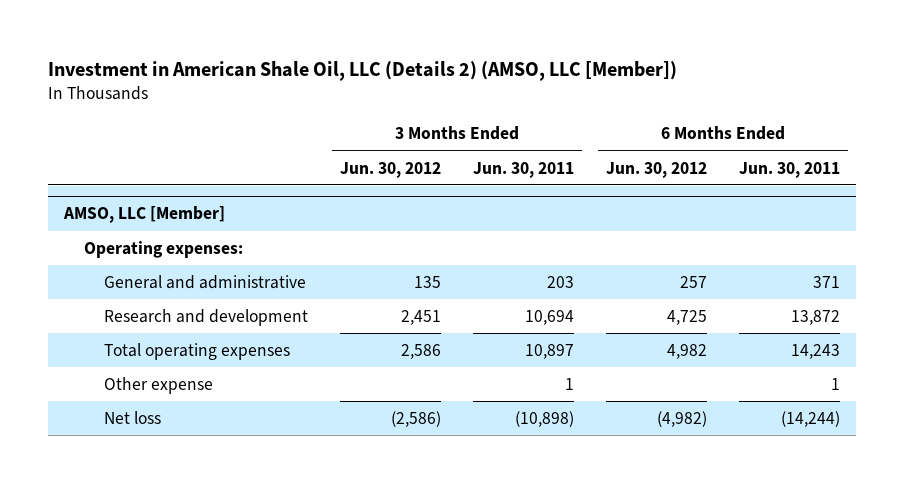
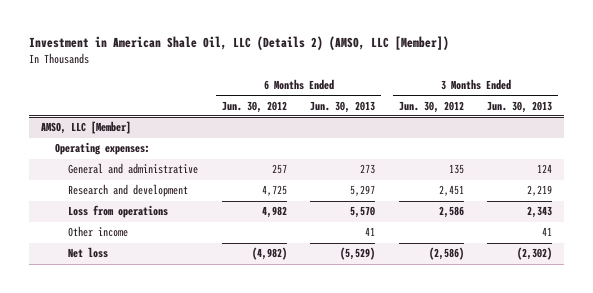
- | 3 Months Ended Jun. 30, 2012 | 3 Months Ended Jun. 30, 2011 | 6 Months Ended Jun. 30, 2012 | 6 Months Ended Jun. 30, 2011
+ | 6 Months Ended Jun. 30, 2012 | 6 Months Ended Jun. 30, 2013 | 3 Months Ended Jun. 30, 2012 | 3 Months Ended Jun. 30, 2013
@ AMSO, LLC [Member]
- Total operating expenses | 2,586 | 10,897 | 4,982 | 14,243
- Other expense | | 1 | | 1
+ Loss from operations | 4,982 | 5,570 | 2,586 | 2,343
+ Other income | | 41 | | 41

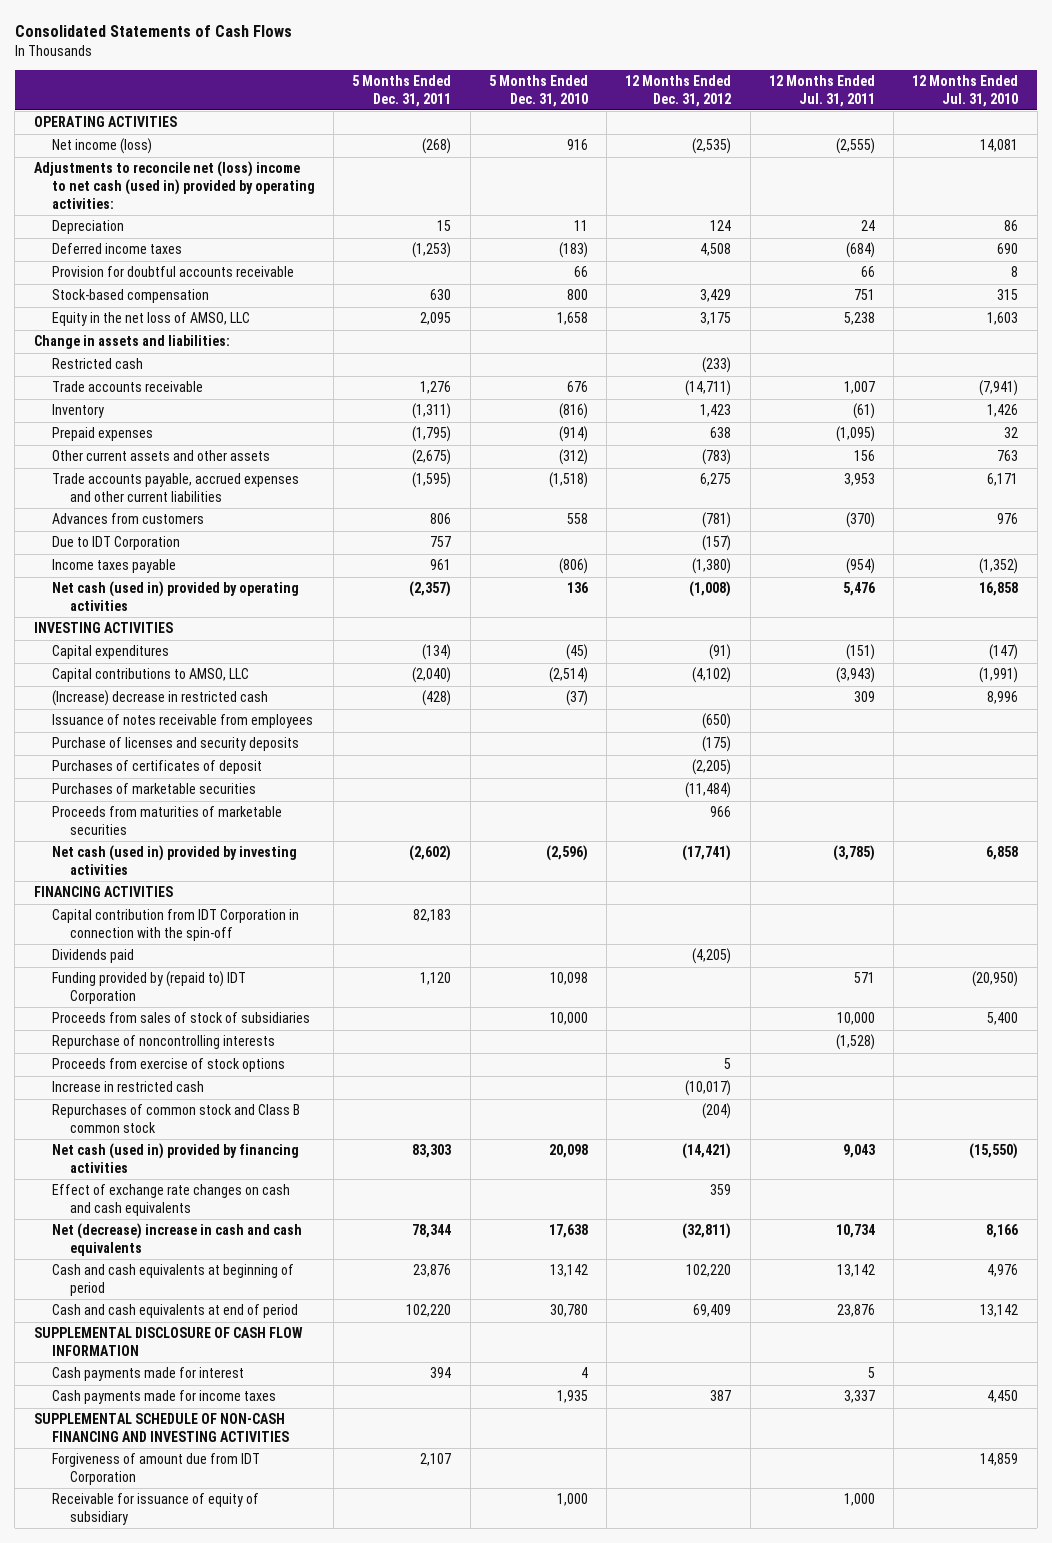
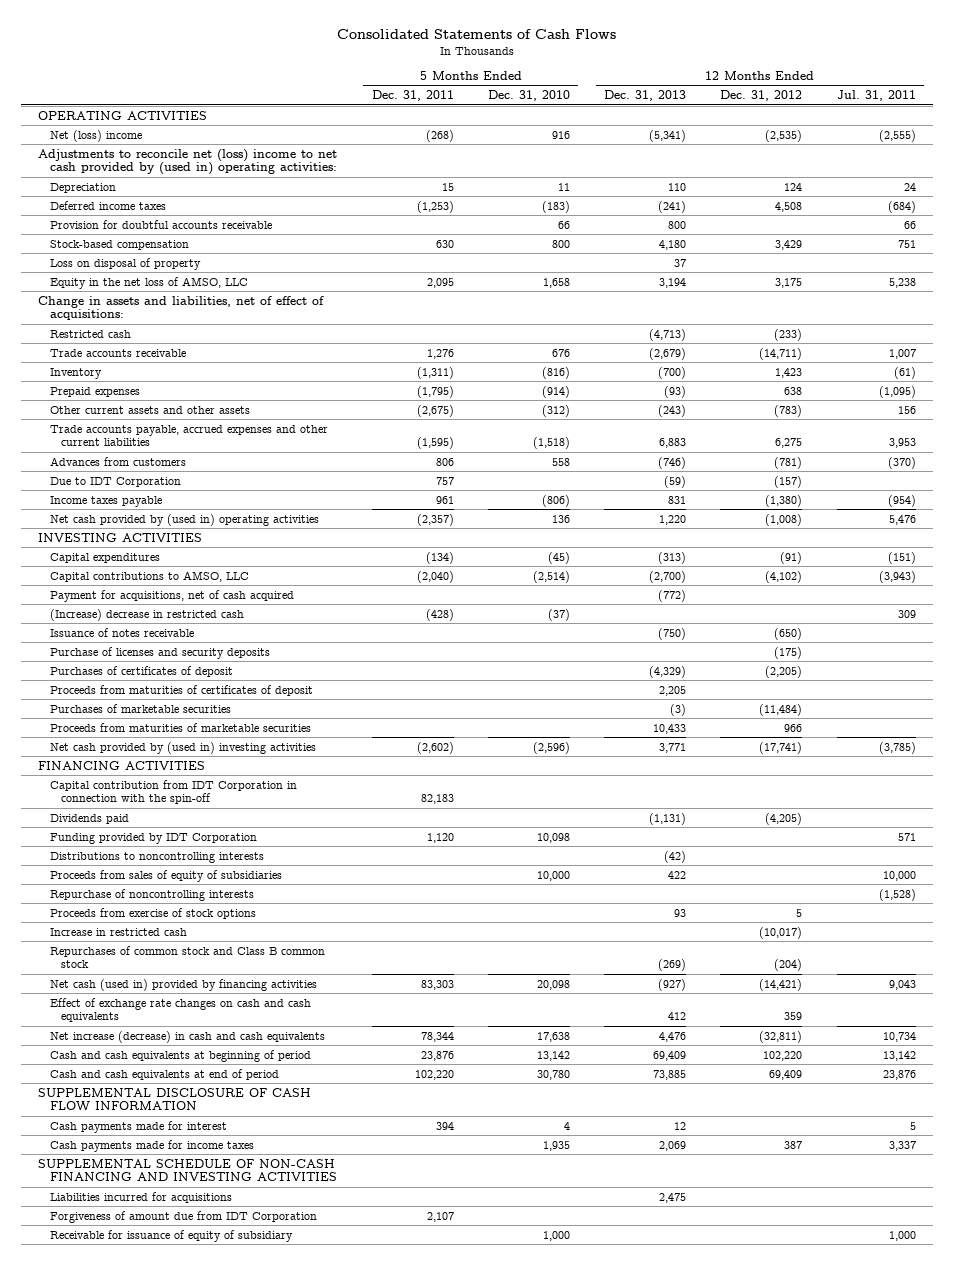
- | 5 Months Ended Dec. 31, 2011 | 5 Months Ended Dec. 31, 2010 | 12 Months Ended Dec. 31, 2012 | 12 Months Ended Jul. 31, 2011 | 12 Months Ended Jul. 31, 2010
+ | 5 Months Ended Dec. 31, 2011 | 5 Months Ended Dec. 31, 2010 | 12 Months Ended Dec. 31, 2013 | 12 Months Ended Dec. 31, 2012 | 12 Months Ended Jul. 31, 2011
- Net income (loss) | (268) | 916 | (2,535) | (2,555) | 14,081
- Adjustments to reconcile net (loss) income to net cash (used in) provided by operating activities:
+ Net (loss) income | (268) | 916 | (5,341) | (2,535) | (2,555)
+ Adjustments to reconcile net (loss) income to net cash provided by (used in) operating activities:
+ Loss on disposal of property | | | 37 | |
- Change in assets and liabilities:
+ Change in assets and liabilities, net of effect of acquisitions:
- Net cash (used in) provided by operating activities | (2,357) | 136 | (1,008) | 5,476 | 16,858
+ Net cash provided by (used in) operating activities | (2,357) | 136 | 1,220 | (1,008) | 5,476
+ Payment for acquisitions, net of cash acquired | | | (772) | |
- Issuance of notes receivable from employees | | | (650) | |
+ Issuance of notes receivable | | | (750) | (650) |
+ Proceeds from maturities of certificates of deposit | | | 2,205 | |
- Net cash (used in) provided by investing activities | (2,602) | (2,596) | (17,741) | (3,785) | 6,858
+ Net cash provided by (used in) investing activities | (2,602) | (2,596) | 3,771 | (17,741) | (3,785)
- Funding provided by (repaid to) IDT Corporation | 1,120 | 10,098 | | 571 | (20,950)
- Proceeds from sales of stock of subsidiaries | | 10,000 | | 10,000 | 5,400
+ Funding provided by IDT Corporation | 1,120 | 10,098 | | | 571
+ Distributions to noncontrolling interests | | | (42) | |
+ Proceeds from sales of equity of subsidiaries | | 10,000 | 422 | | 10,000
- Net (decrease) increase in cash and cash equivalents | 78,344 | 17,638 | (32,811) | 10,734 | 8,166
+ Net increase (decrease) in cash and cash equivalents | 78,344 | 17,638 | 4,476 | (32,811) | 10,734
+ Liabilities incurred for acquisitions | | | 2,475 | |

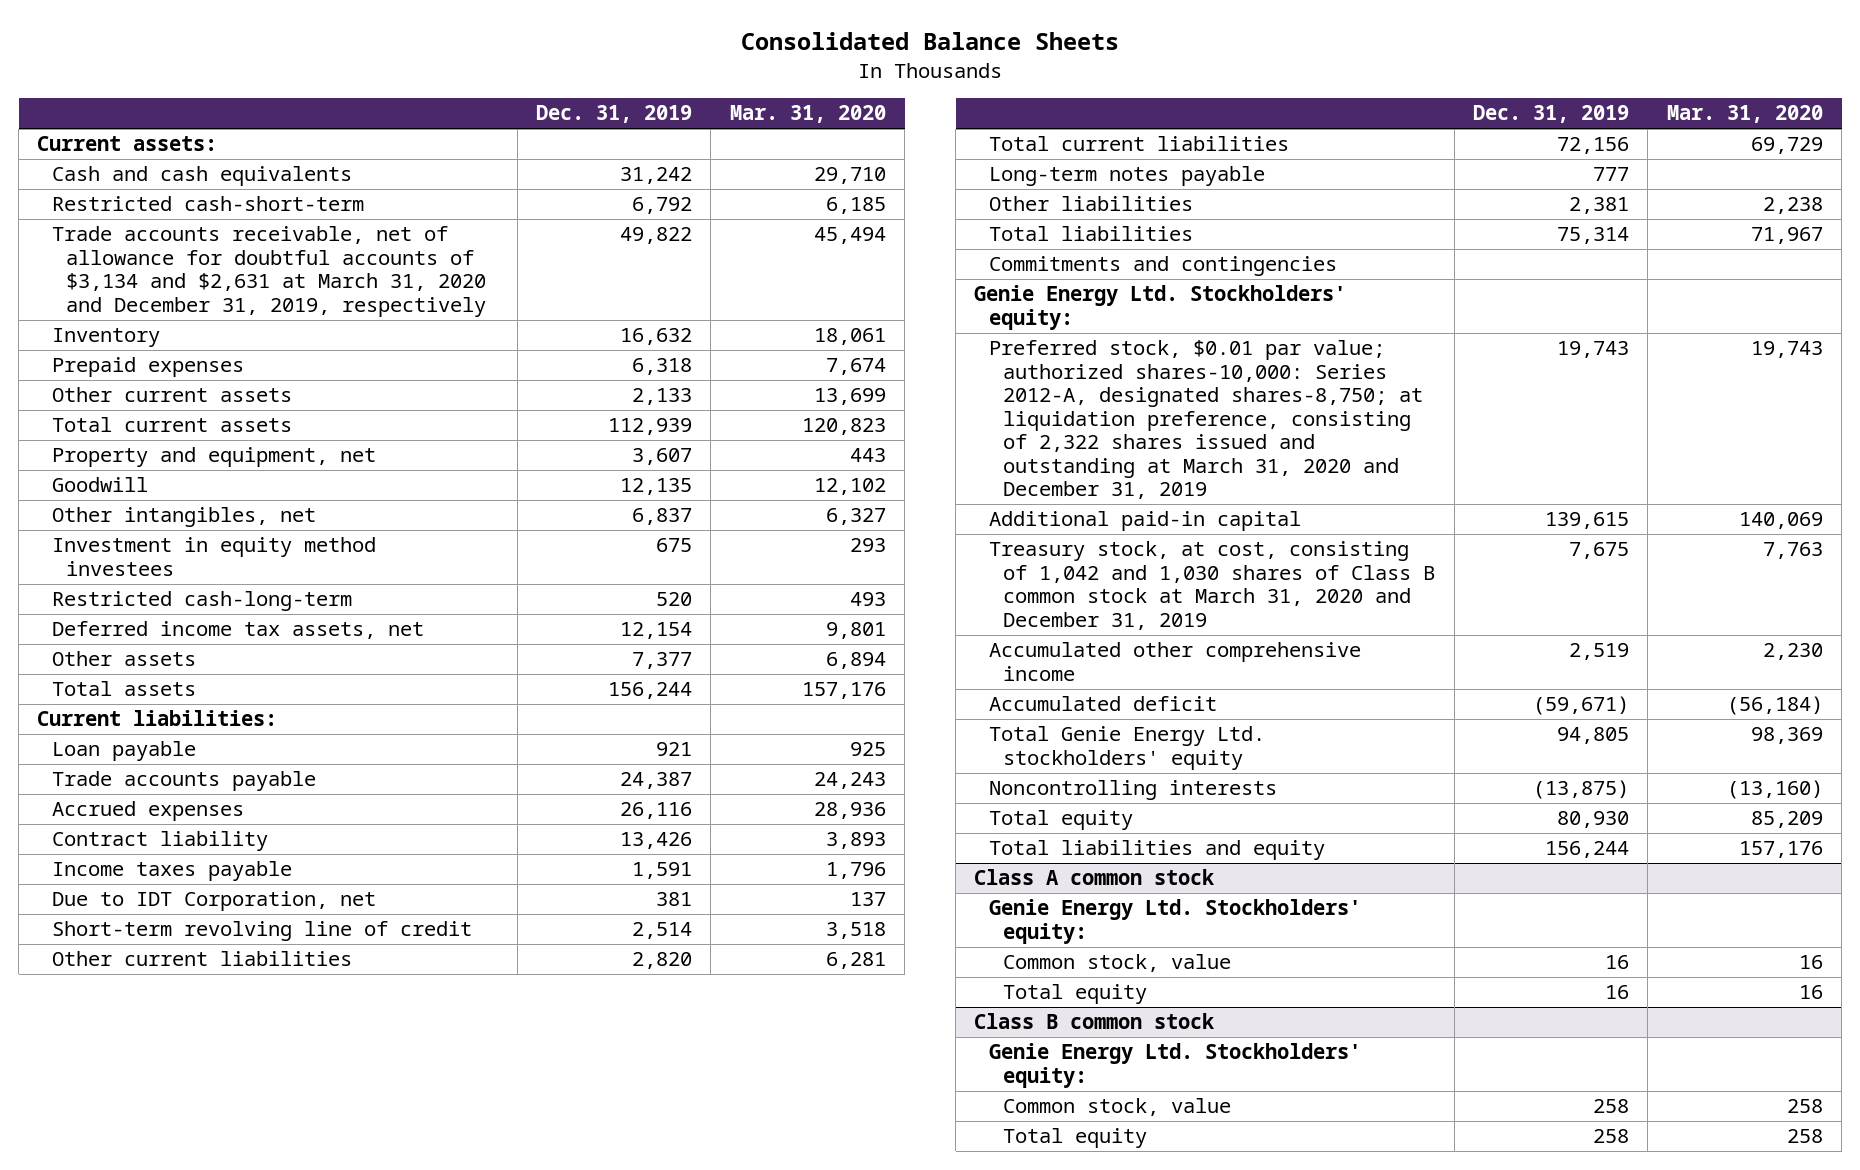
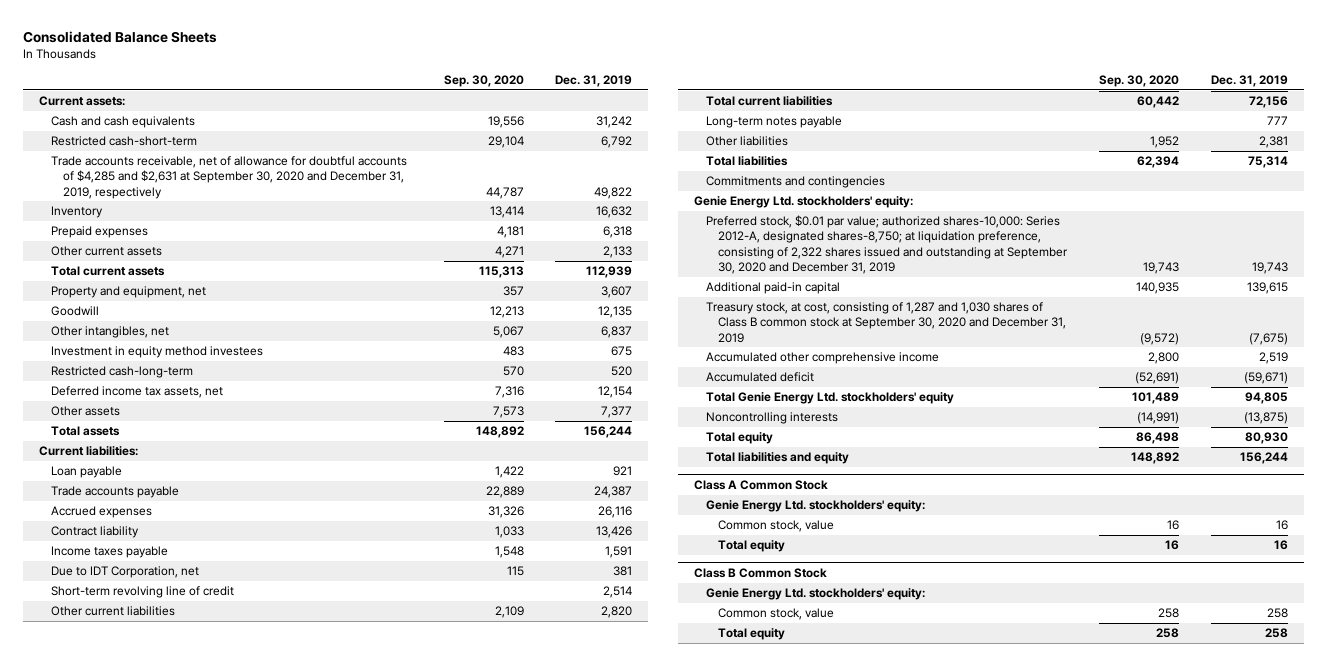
- | Dec. 31, 2019 | Mar. 31, 2020
+ | Sep. 30, 2020 | Dec. 31, 2019
- Trade accounts receivable, net of allowance for doubtful accounts of $3,134 and $2,631 at March 31, 2020 and December 31, 2019, respectively | 49,822 | 45,494
+ Trade accounts receivable, net of allowance for doubtful accounts of $4,285 and $2,631 at September 30, 2020 and December 31, 2019, respectively | 44,787 | 49,822
- Genie Energy Ltd. Stockholders' equity:
- Preferred stock, $0.01 par value; authorized shares-10,000: Series 2012-A, designated shares-8,750; at liquidation preference, consisting of 2,322 shares issued and outstanding at March 31, 2020 and December 31, 2019 | 19,743 | 19,743
+ Genie Energy Ltd. stockholders' equity:
+ Preferred stock, $0.01 par value; authorized shares-10,000: Series 2012-A, designated shares-8,750; at liquidation preference, consisting of 2,322 shares issued and outstanding at September 30, 2020 and December 31, 2019 | 19,743 | 19,743
- Treasury stock, at cost, consisting of 1,042 and 1,030 shares of Class B common stock at March 31, 2020 and December 31, 2019 | 7,675 | 7,763
+ Treasury stock, at cost, consisting of 1,287 and 1,030 shares of Class B common stock at September 30, 2020 and December 31, 2019 | (9,572) | (7,675)
- Class A common stock
- Genie Energy Ltd. Stockholders' equity:
+ Class A Common Stock
+ Genie Energy Ltd. stockholders' equity:
- Class B common stock
- Genie Energy Ltd. Stockholders' equity:
+ Class B Common Stock
+ Genie Energy Ltd. stockholders' equity:

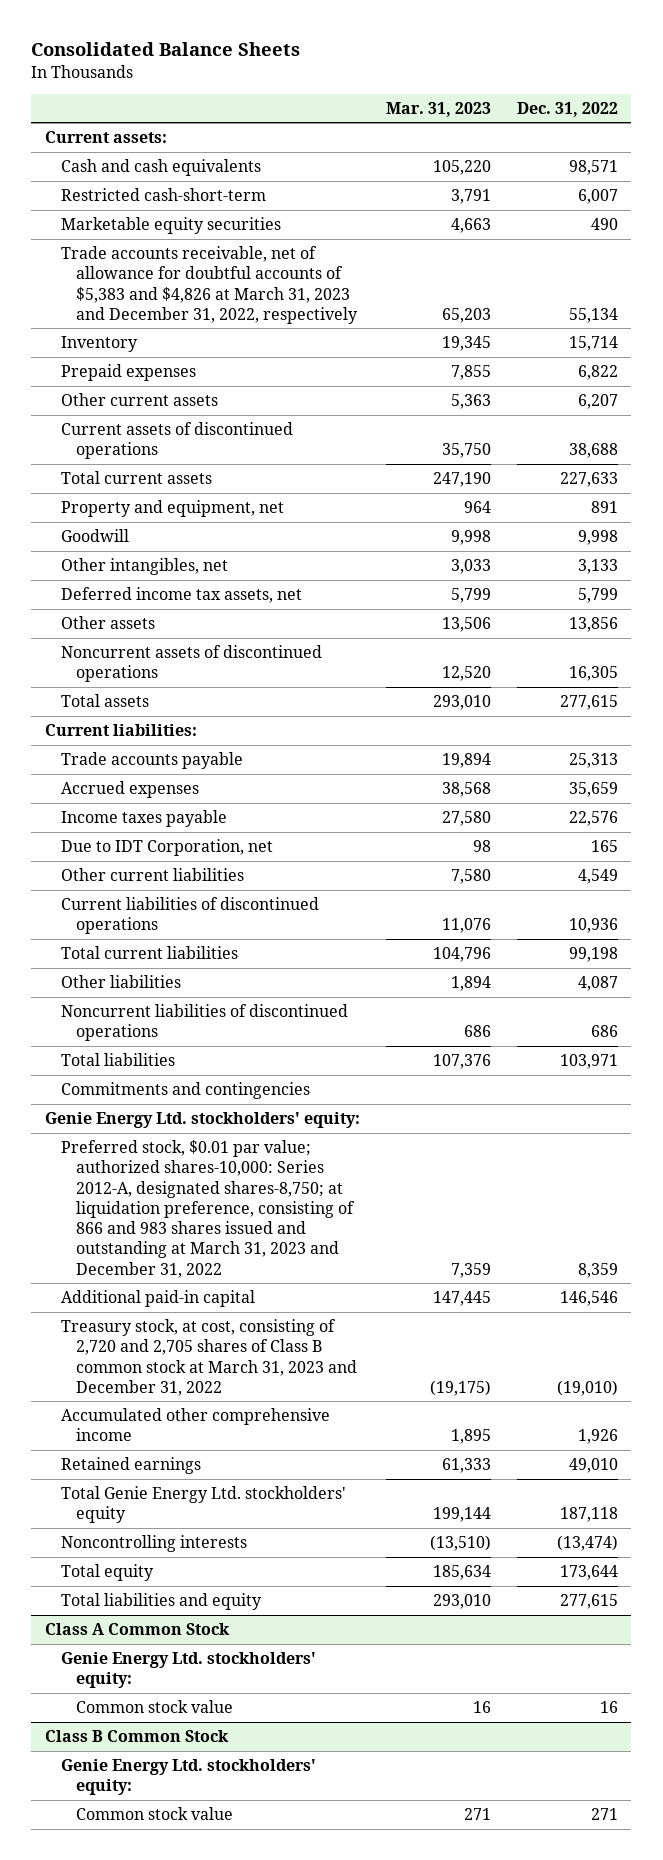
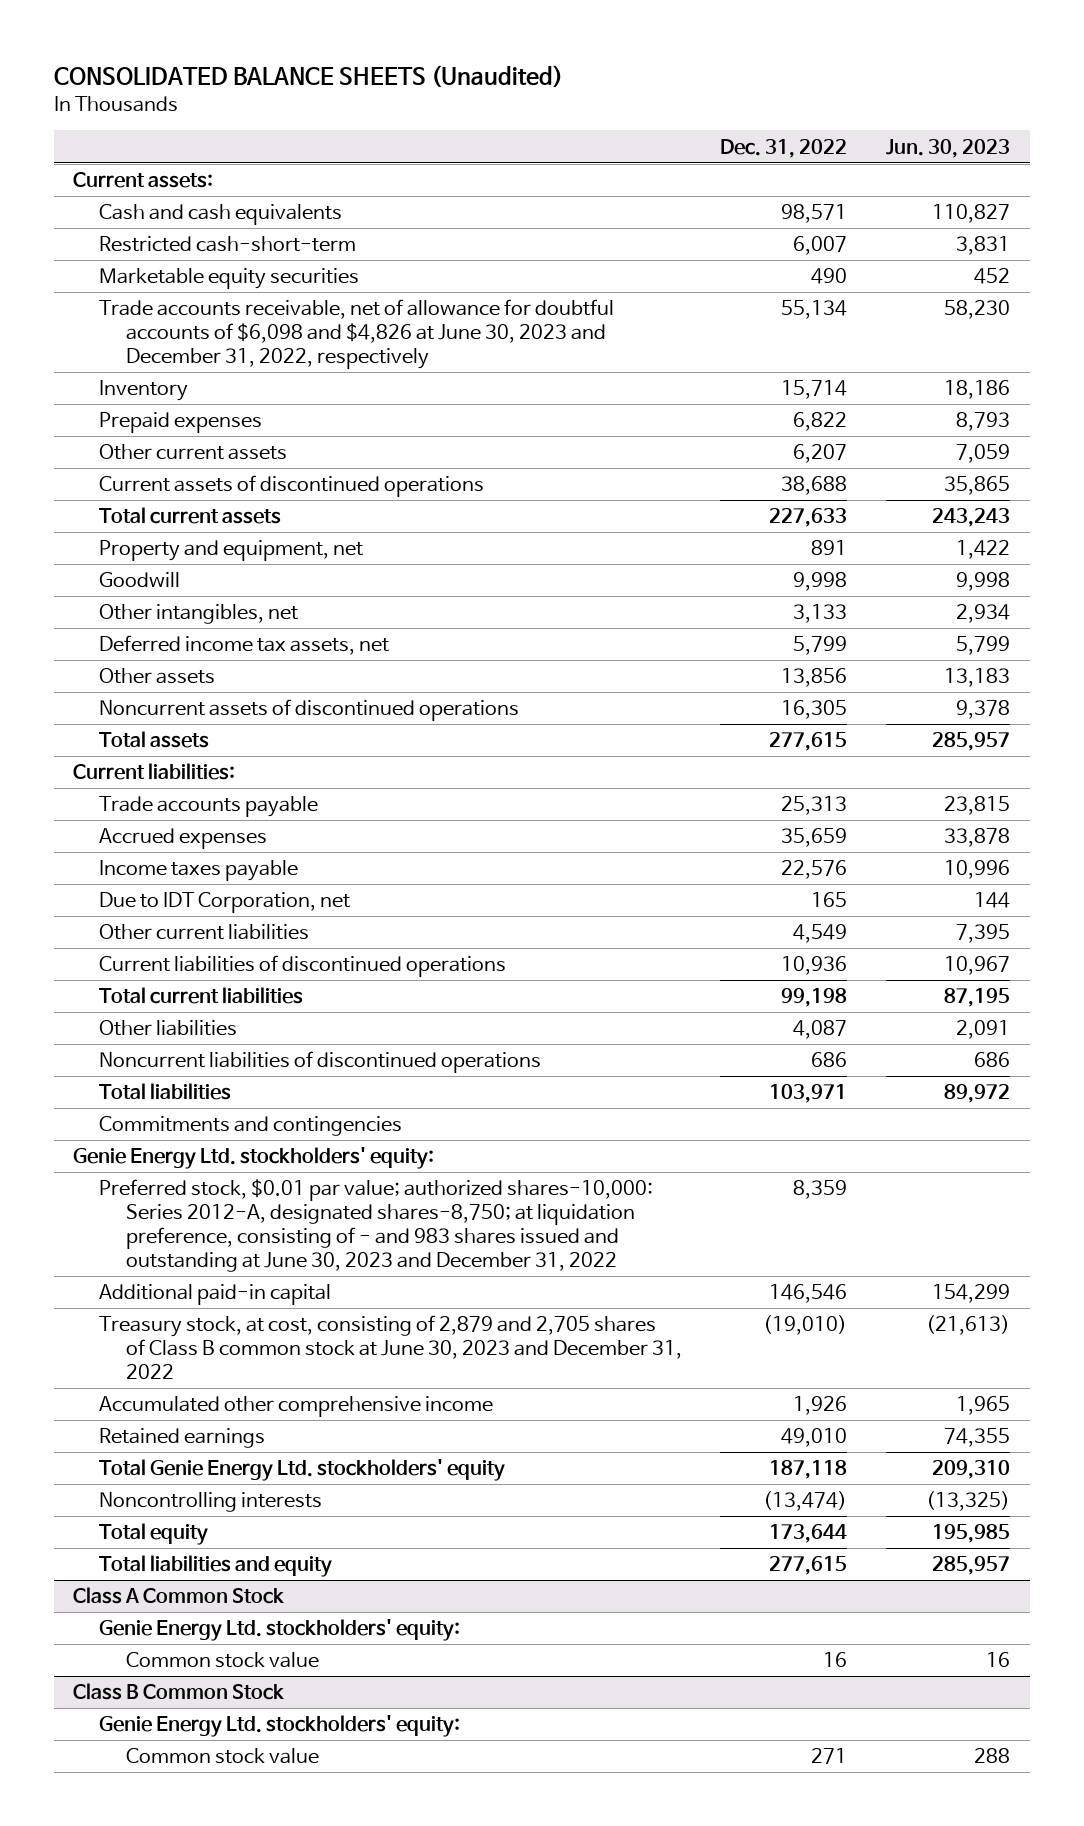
- Consolidated Balance Sheets
+ CONSOLIDATED BALANCE SHEETS (Unaudited)
- | Mar. 31, 2023 | Dec. 31, 2022
+ | Dec. 31, 2022 | Jun. 30, 2023
- Trade accounts receivable, net of allowance for doubtful accounts of $5,383 and $4,826 at March 31, 2023 and December 31, 2022, respectively | 65,203 | 55,134
+ Trade accounts receivable, net of allowance for doubtful accounts of $6,098 and $4,826 at June 30, 2023 and December 31, 2022, respectively | 55,134 | 58,230
- Preferred stock, $0.01 par value; authorized shares-10,000: Series 2012-A, designated shares-8,750; at liquidation preference, consisting of 866 and 983 shares issued and outstanding at March 31, 2023 and December 31, 2022 | 7,359 | 8,359
+ Preferred stock, $0.01 par value; authorized shares-10,000: Series 2012-A, designated shares-8,750; at liquidation preference, consisting of - and 983 shares issued and outstanding at June 30, 2023 and December 31, 2022 | 8,359 |
- Treasury stock, at cost, consisting of 2,720 and 2,705 shares of Class B common stock at March 31, 2023 and December 31, 2022 | (19,175) | (19,010)
+ Treasury stock, at cost, consisting of 2,879 and 2,705 shares of Class B common stock at June 30, 2023 and December 31, 2022 | (19,010) | (21,613)

